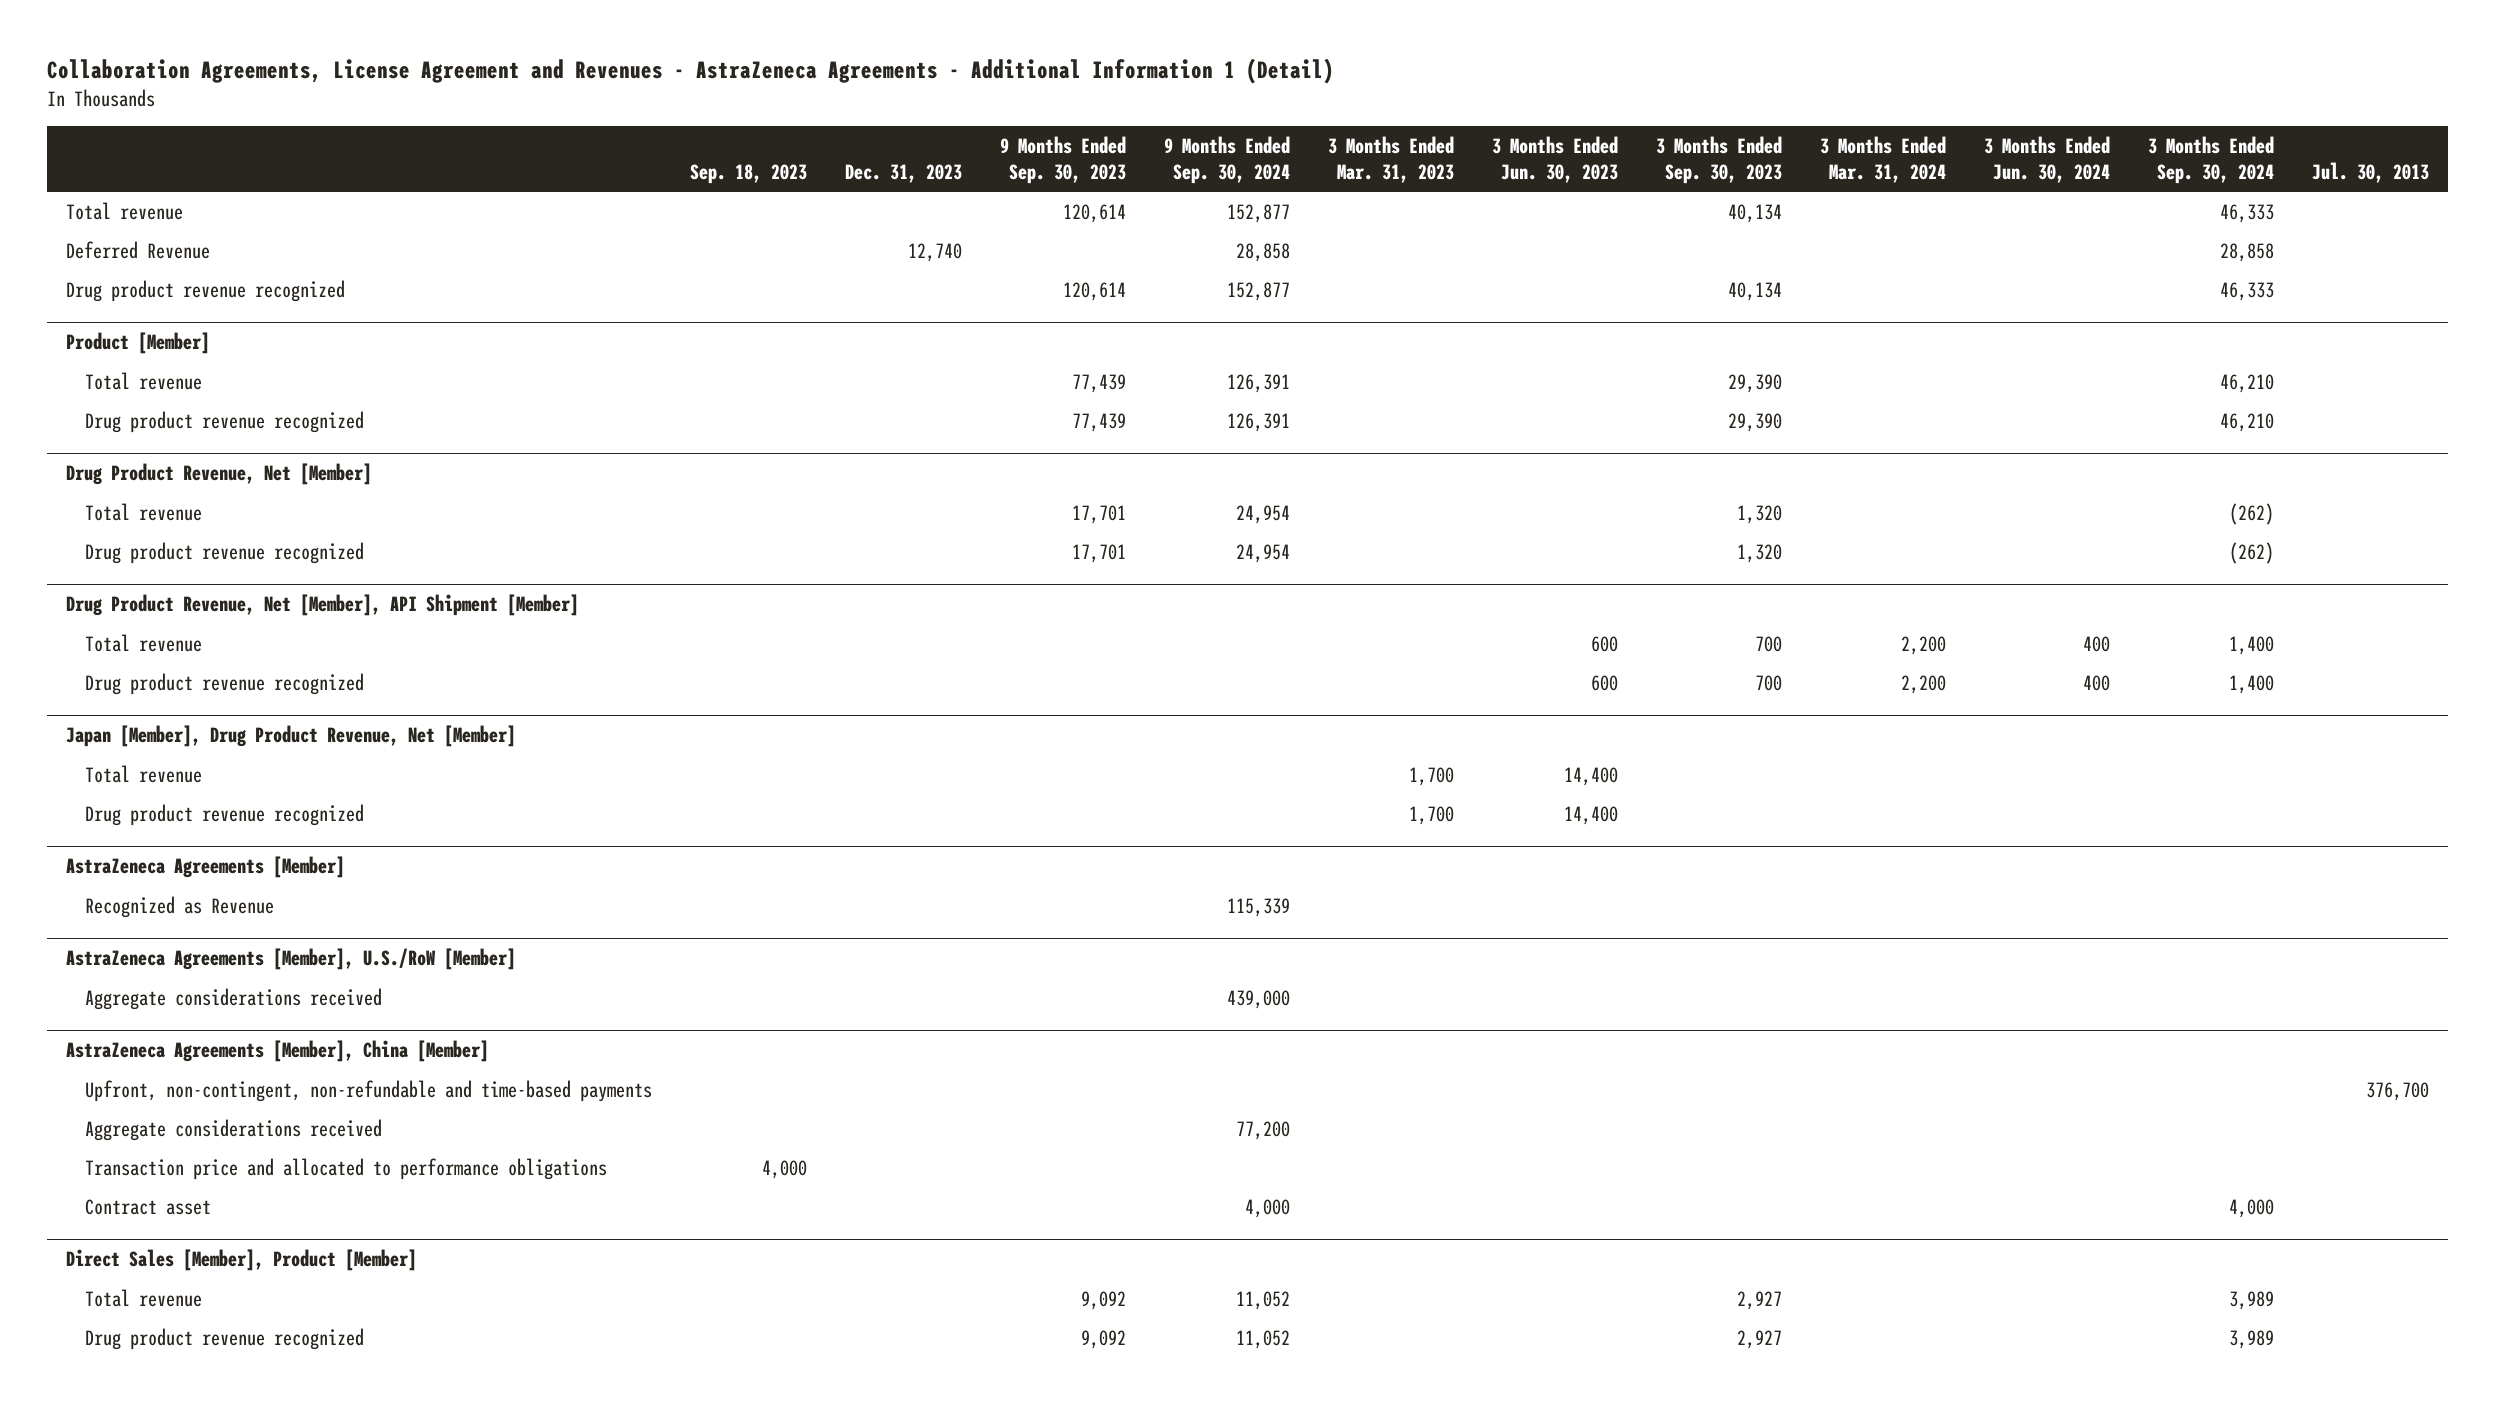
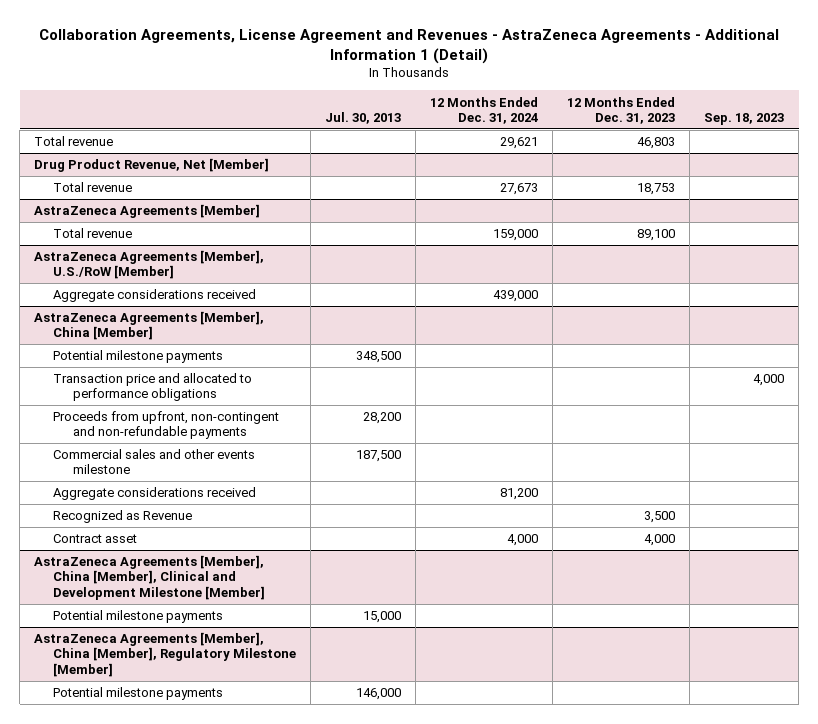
- | Sep. 18, 2023 | Dec. 31, 2023 | 9 Months Ended Sep. 30, 2023 | 9 Months Ended Sep. 30, 2024 | 3 Months Ended Mar. 31, 2023 | 3 Months Ended Jun. 30, 2023 | 3 Months Ended Sep. 30, 2023 | 3 Months Ended Mar. 31, 2024 | 3 Months Ended Jun. 30, 2024 | 3 Months Ended Sep. 30, 2024 | Jul. 30, 2013
+ | Jul. 30, 2013 | 12 Months Ended Dec. 31, 2024 | 12 Months Ended Dec. 31, 2023 | Sep. 18, 2023
- Deferred Revenue | | 12,740 | | 28,858 | | | | | | 28,858 |
- Drug product revenue recognized | | | 120,614 | 152,877 | | | 40,134 | | | 46,333 |
- Product [Member]
- Total revenue | | | 77,439 | 126,391 | | | 29,390 | | | 46,210 |
- Drug product revenue recognized | | | 77,439 | 126,391 | | | 29,390 | | | 46,210 |
@ Drug Product Revenue, Net [Member]
- Drug product revenue recognized | | | 17,701 | 24,954 | | | 1,320 | | | (262) |
- Drug Product Revenue, Net [Member], API Shipment [Member]
- Total revenue | | | | | | 600 | 700 | 2,200 | 400 | 1,400 |
- Drug product revenue recognized | | | | | | 600 | 700 | 2,200 | 400 | 1,400 |
- Japan [Member], Drug Product Revenue, Net [Member]
- Total revenue | | | | | 1,700 | 14,400 | | | | |
- Drug product revenue recognized | | | | | 1,700 | 14,400 | | | | |
@ AstraZeneca Agreements [Member]
- Recognized as Revenue | | | | 115,339 | | | | | | |
+ Total revenue | | 159,000 | 89,100 |
@ AstraZeneca Agreements [Member], China [Member]
- Upfront, non-contingent, non-refundable and time-based payments | | | | | | | | | | | 376,700
+ Potential milestone payments | 348,500 | | |
+ Proceeds from upfront, non-contingent and non-refundable payments | 28,200 | | |
+ Commercial sales and other events milestone | 187,500 | | |
moved down: Aggregate considerations received | | 81,200 | |
+ Recognized as Revenue | | | 3,500 |
- Direct Sales [Member], Product [Member]
- Total revenue | | | 9,092 | 11,052 | | | 2,927 | | | 3,989 |
- Drug product revenue recognized | | | 9,092 | 11,052 | | | 2,927 | | | 3,989 |
+ AstraZeneca Agreements [Member], China [Member], Clinical and Development Milestone [Member]
+ Potential milestone payments | 15,000 | | |
+ AstraZeneca Agreements [Member], China [Member], Regulatory Milestone [Member]
+ Potential milestone payments | 146,000 | | |

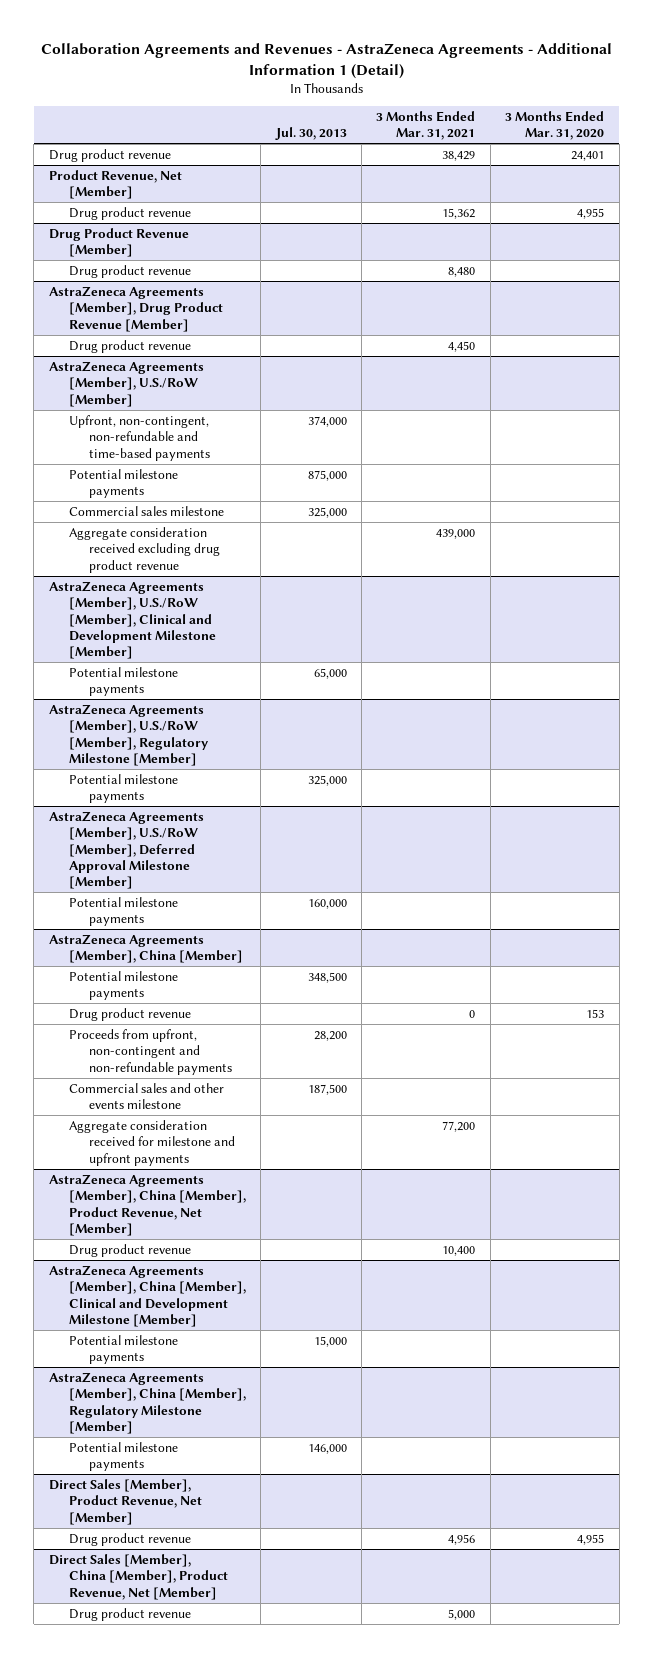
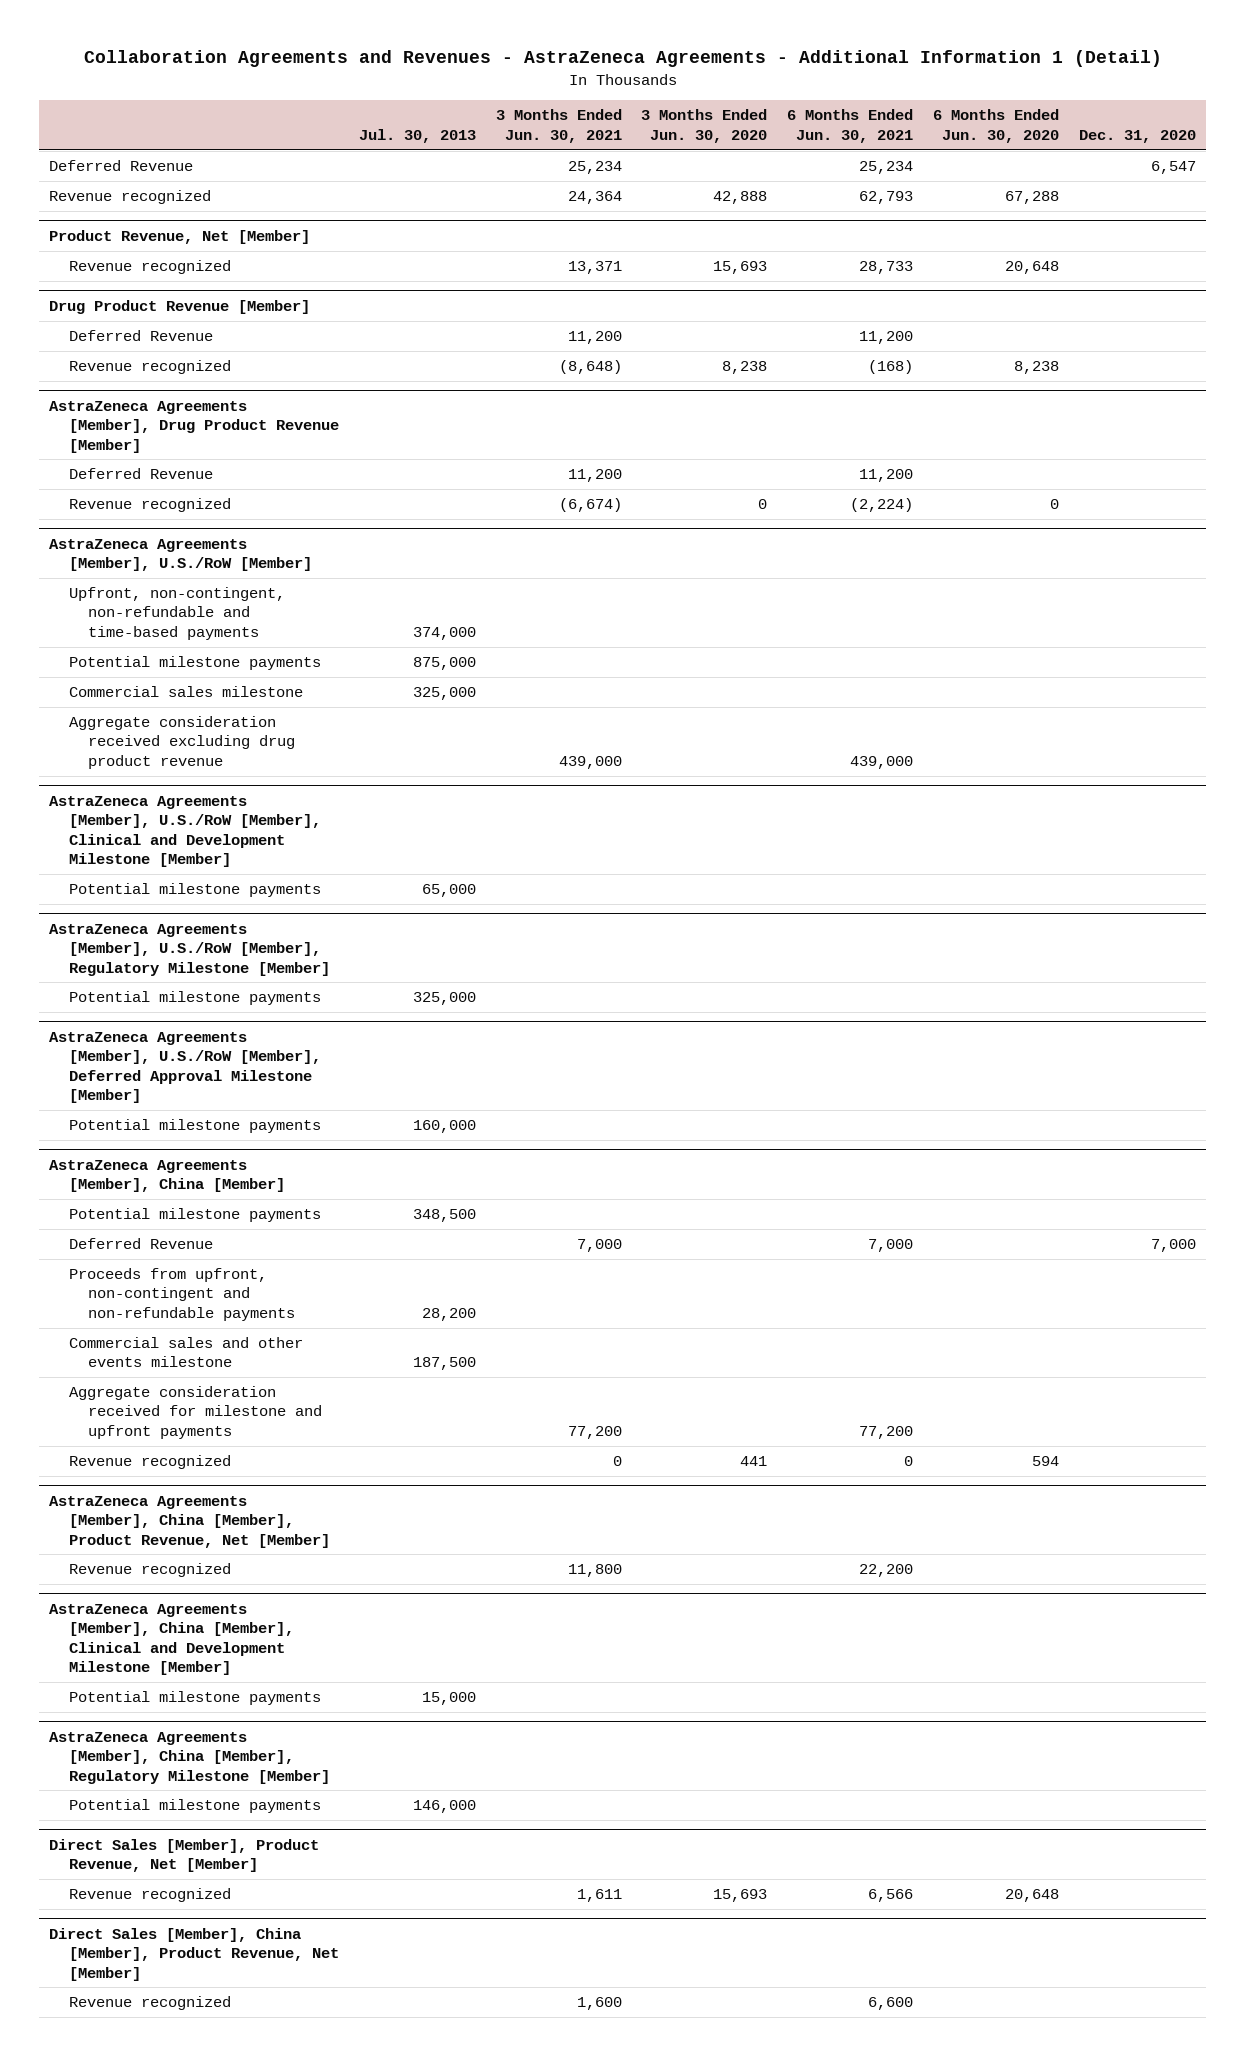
- | Jul. 30, 2013 | 3 Months Ended Mar. 31, 2021 | 3 Months Ended Mar. 31, 2020
+ | Jul. 30, 2013 | 3 Months Ended Jun. 30, 2021 | 3 Months Ended Jun. 30, 2020 | 6 Months Ended Jun. 30, 2021 | 6 Months Ended Jun. 30, 2020 | Dec. 31, 2020
- Drug product revenue | | 38,429 | 24,401
+ Deferred Revenue | | 25,234 | | 25,234 | | 6,547
+ Revenue recognized | | 24,364 | 42,888 | 62,793 | 67,288 |
@ Product Revenue, Net [Member]
- Drug product revenue | | 15,362 | 4,955
+ Revenue recognized | | 13,371 | 15,693 | 28,733 | 20,648 |
@ Drug Product Revenue [Member]
- Drug product revenue | | 8,480 |
+ Deferred Revenue | | 11,200 | | 11,200 | |
+ Revenue recognized | | (8,648) | 8,238 | (168) | 8,238 |
@ AstraZeneca Agreements [Member], Drug Product Revenue [Member]
- Drug product revenue | | 4,450 |
+ Deferred Revenue | | 11,200 | | 11,200 | |
+ Revenue recognized | | (6,674) | 0 | (2,224) | 0 |
@ AstraZeneca Agreements [Member], China [Member]
- Drug product revenue | | 0 | 153
+ Deferred Revenue | | 7,000 | | 7,000 | | 7,000
+ Revenue recognized | | 0 | 441 | 0 | 594 |
@ AstraZeneca Agreements [Member], China [Member], Product Revenue, Net [Member]
- Drug product revenue | | 10,400 |
+ Revenue recognized | | 11,800 | | 22,200 | |
@ Direct Sales [Member], Product Revenue, Net [Member]
- Drug product revenue | | 4,956 | 4,955
+ Revenue recognized | | 1,611 | 15,693 | 6,566 | 20,648 |
@ Direct Sales [Member], China [Member], Product Revenue, Net [Member]
- Drug product revenue | | 5,000 |
+ Revenue recognized | | 1,600 | | 6,600 | |

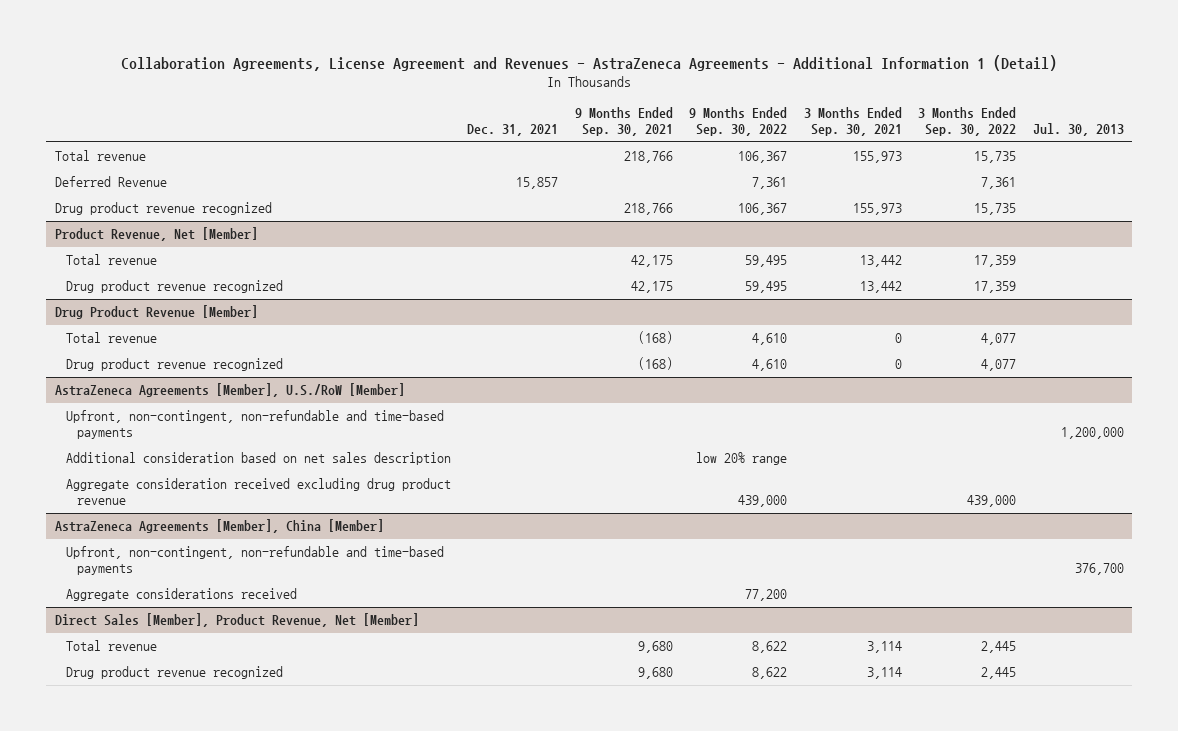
- Collaboration Agreements and Revenues - AstraZeneca Agreements - Additional Information 1 (Detail)
+ Collaboration Agreements, License Agreement and Revenues - AstraZeneca Agreements - Additional Information 1 (Detail)
- | Jul. 30, 2013 | 3 Months Ended Jun. 30, 2021 | 3 Months Ended Jun. 30, 2020 | 6 Months Ended Jun. 30, 2021 | 6 Months Ended Jun. 30, 2020 | Dec. 31, 2020
+ | Dec. 31, 2021 | 9 Months Ended Sep. 30, 2021 | 9 Months Ended Sep. 30, 2022 | 3 Months Ended Sep. 30, 2021 | 3 Months Ended Sep. 30, 2022 | Jul. 30, 2013
+ Total revenue | | 218,766 | 106,367 | 155,973 | 15,735 |
- Revenue recognized | | 24,364 | 42,888 | 62,793 | 67,288 |
+ Drug product revenue recognized | | 218,766 | 106,367 | 155,973 | 15,735 |
@ Product Revenue, Net [Member]
- Revenue recognized | | 13,371 | 15,693 | 28,733 | 20,648 |
+ Total revenue | | 42,175 | 59,495 | 13,442 | 17,359 |
+ Drug product revenue recognized | | 42,175 | 59,495 | 13,442 | 17,359 |
@ Drug Product Revenue [Member]
- Deferred Revenue | | 11,200 | | 11,200 | |
- Revenue recognized | | (8,648) | 8,238 | (168) | 8,238 |
- AstraZeneca Agreements [Member], Drug Product Revenue [Member]
- Deferred Revenue | | 11,200 | | 11,200 | |
- Revenue recognized | | (6,674) | 0 | (2,224) | 0 |
@ Drug Product Revenue [Member]
+ Total revenue | | (168) | 4,610 | 0 | 4,077 |
+ Drug product revenue recognized | | (168) | 4,610 | 0 | 4,077 |
@ AstraZeneca Agreements [Member], U.S./RoW [Member]
- Upfront, non-contingent, non-refundable and time-based payments | 374,000 | | | | |
- Potential milestone payments | 875,000 | | | | |
- Commercial sales milestone | 325,000 | | | | |
+ Upfront, non-contingent, non-refundable and time-based payments | | | | | | 1,200,000
+ Additional consideration based on net sales description | | | low 20% range | | |
- AstraZeneca Agreements [Member], U.S./RoW [Member], Clinical and Development Milestone [Member]
- Potential milestone payments | 65,000 | | | | |
- AstraZeneca Agreements [Member], U.S./RoW [Member], Regulatory Milestone [Member]
- Potential milestone payments | 325,000 | | | | |
- AstraZeneca Agreements [Member], U.S./RoW [Member], Deferred Approval Milestone [Member]
- Potential milestone payments | 160,000 | | | | |
@ AstraZeneca Agreements [Member], China [Member]
- Potential milestone payments | 348,500 | | | | |
- Deferred Revenue | | 7,000 | | 7,000 | | 7,000
- Proceeds from upfront, non-contingent and non-refundable payments | 28,200 | | | | |
- Commercial sales and other events milestone | 187,500 | | | | |
- Aggregate consideration received for milestone and upfront payments | | 77,200 | | 77,200 | |
- Revenue recognized | | 0 | 441 | 0 | 594 |
- AstraZeneca Agreements [Member], China [Member], Product Revenue, Net [Member]
- Revenue recognized | | 11,800 | | 22,200 | |
- AstraZeneca Agreements [Member], China [Member], Clinical and Development Milestone [Member]
- Potential milestone payments | 15,000 | | | | |
- AstraZeneca Agreements [Member], China [Member], Regulatory Milestone [Member]
- Potential milestone payments | 146,000 | | | | |
@ AstraZeneca Agreements [Member], China [Member]
+ Upfront, non-contingent, non-refundable and time-based payments | | | | | | 376,700
+ Aggregate considerations received | | | 77,200 | | |
@ Direct Sales [Member], Product Revenue, Net [Member]
- Revenue recognized | | 1,611 | 15,693 | 6,566 | 20,648 |
- Direct Sales [Member], China [Member], Product Revenue, Net [Member]
- Revenue recognized | | 1,600 | | 6,600 | |
@ Direct Sales [Member], Product Revenue, Net [Member]
+ Total revenue | | 9,680 | 8,622 | 3,114 | 2,445 |
+ Drug product revenue recognized | | 9,680 | 8,622 | 3,114 | 2,445 |

